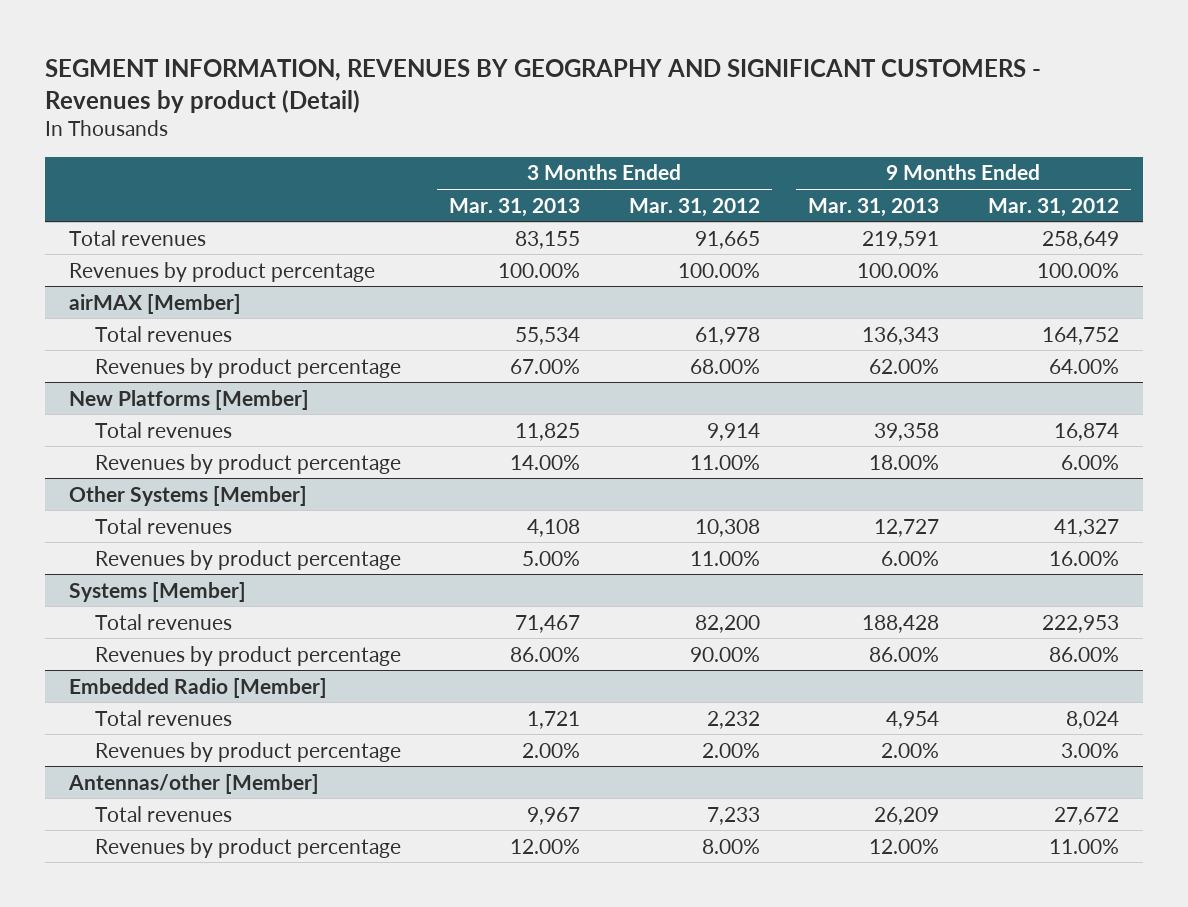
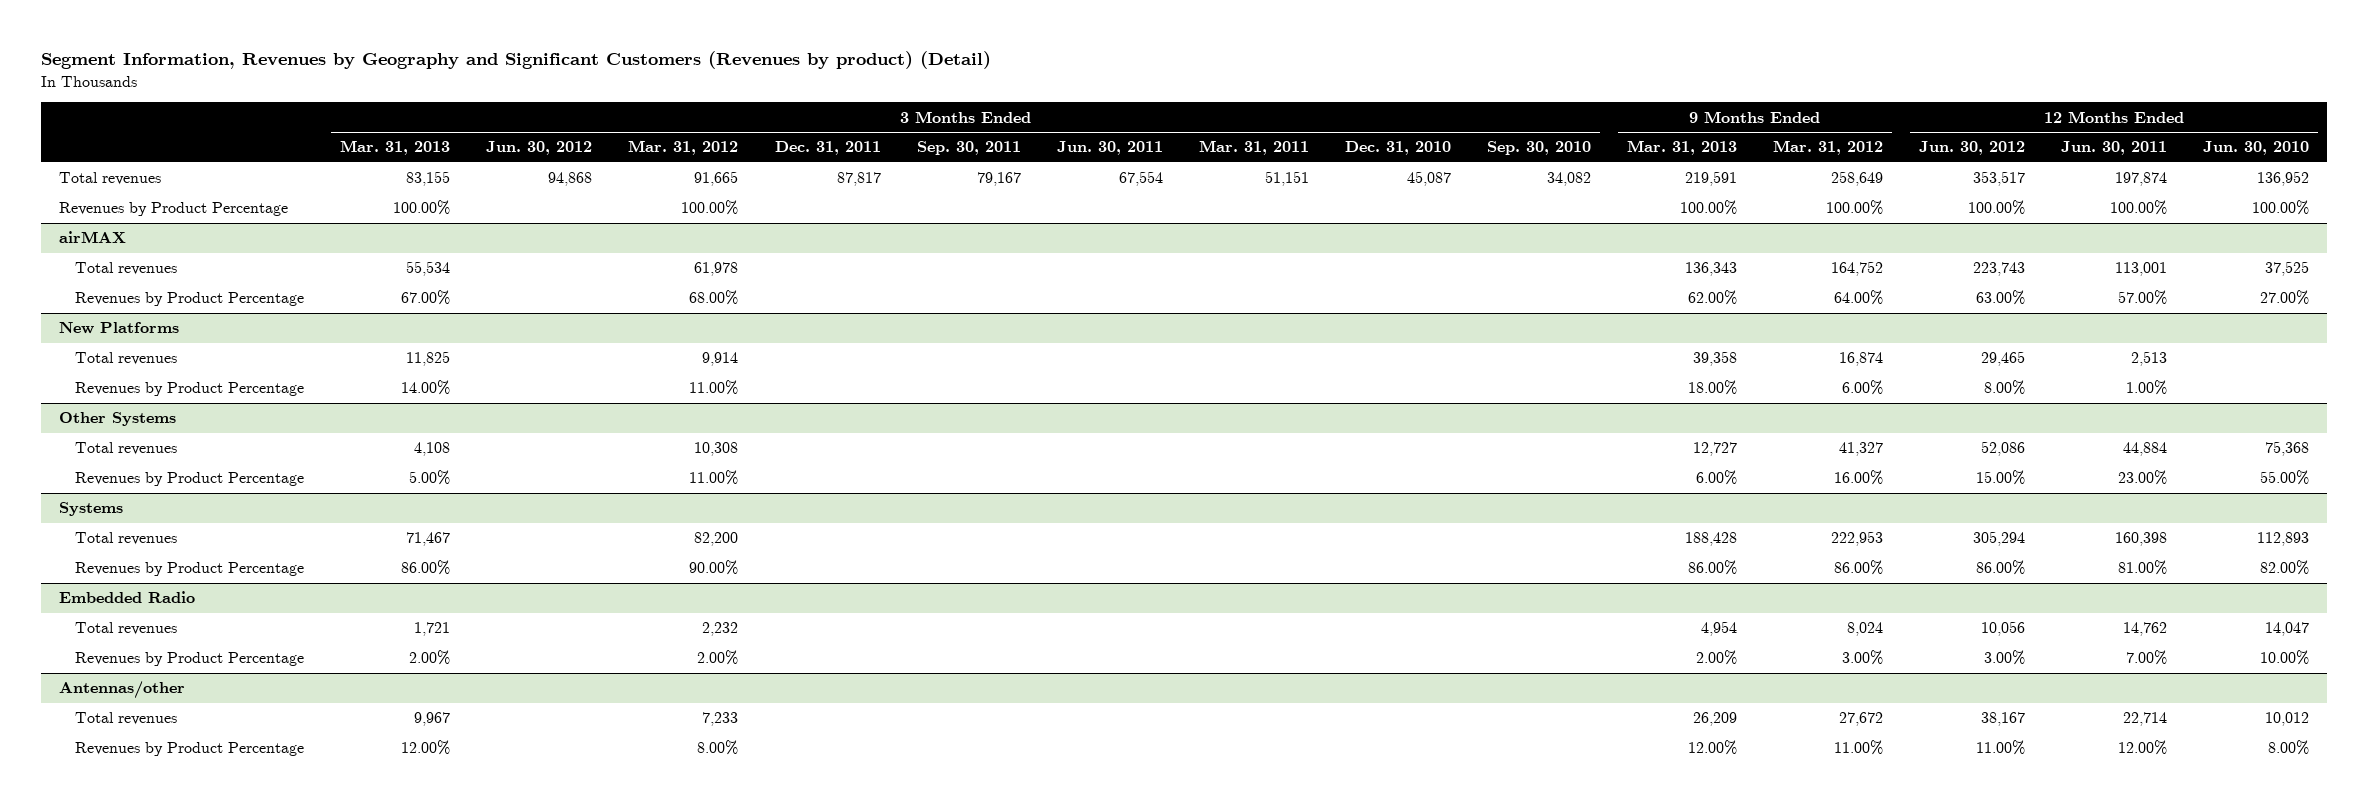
- SEGMENT INFORMATION, REVENUES BY GEOGRAPHY AND SIGNIFICANT CUSTOMERS - Revenues by product (Detail)
+ Segment Information, Revenues by Geography and Significant Customers (Revenues by product) (Detail)
- | 3 Months Ended Mar. 31, 2013 | 3 Months Ended Mar. 31, 2012 | 9 Months Ended Mar. 31, 2013 | 9 Months Ended Mar. 31, 2012
+ | 3 Months Ended Mar. 31, 2013 | 3 Months Ended Jun. 30, 2012 | 3 Months Ended Mar. 31, 2012 | 3 Months Ended Dec. 31, 2011 | 3 Months Ended Sep. 30, 2011 | 3 Months Ended Jun. 30, 2011 | 3 Months Ended Mar. 31, 2011 | 3 Months Ended Dec. 31, 2010 | 3 Months Ended Sep. 30, 2010 | 9 Months Ended Mar. 31, 2013 | 9 Months Ended Mar. 31, 2012 | 12 Months Ended Jun. 30, 2012 | 12 Months Ended Jun. 30, 2011 | 12 Months Ended Jun. 30, 2010
- Revenues by product percentage | 100.00% | 100.00% | 100.00% | 100.00%
- airMAX [Member]
+ Revenues by Product Percentage | 100.00% | | 100.00% | | | | | | | 100.00% | 100.00% | 100.00% | 100.00% | 100.00%
+ airMAX
- Revenues by product percentage | 67.00% | 68.00% | 62.00% | 64.00%
- New Platforms [Member]
+ Revenues by Product Percentage | 67.00% | | 68.00% | | | | | | | 62.00% | 64.00% | 63.00% | 57.00% | 27.00%
+ New Platforms
- Revenues by product percentage | 14.00% | 11.00% | 18.00% | 6.00%
- Other Systems [Member]
+ Revenues by Product Percentage | 14.00% | | 11.00% | | | | | | | 18.00% | 6.00% | 8.00% | 1.00% |
+ Other Systems
- Revenues by product percentage | 5.00% | 11.00% | 6.00% | 16.00%
- Systems [Member]
+ Revenues by Product Percentage | 5.00% | | 11.00% | | | | | | | 6.00% | 16.00% | 15.00% | 23.00% | 55.00%
+ Systems
- Revenues by product percentage | 86.00% | 90.00% | 86.00% | 86.00%
- Embedded Radio [Member]
+ Revenues by Product Percentage | 86.00% | | 90.00% | | | | | | | 86.00% | 86.00% | 86.00% | 81.00% | 82.00%
+ Embedded Radio
- Revenues by product percentage | 2.00% | 2.00% | 2.00% | 3.00%
- Antennas/other [Member]
+ Revenues by Product Percentage | 2.00% | | 2.00% | | | | | | | 2.00% | 3.00% | 3.00% | 7.00% | 10.00%
+ Antennas/other
- Revenues by product percentage | 12.00% | 8.00% | 12.00% | 11.00%
+ Revenues by Product Percentage | 12.00% | | 8.00% | | | | | | | 12.00% | 11.00% | 11.00% | 12.00% | 8.00%

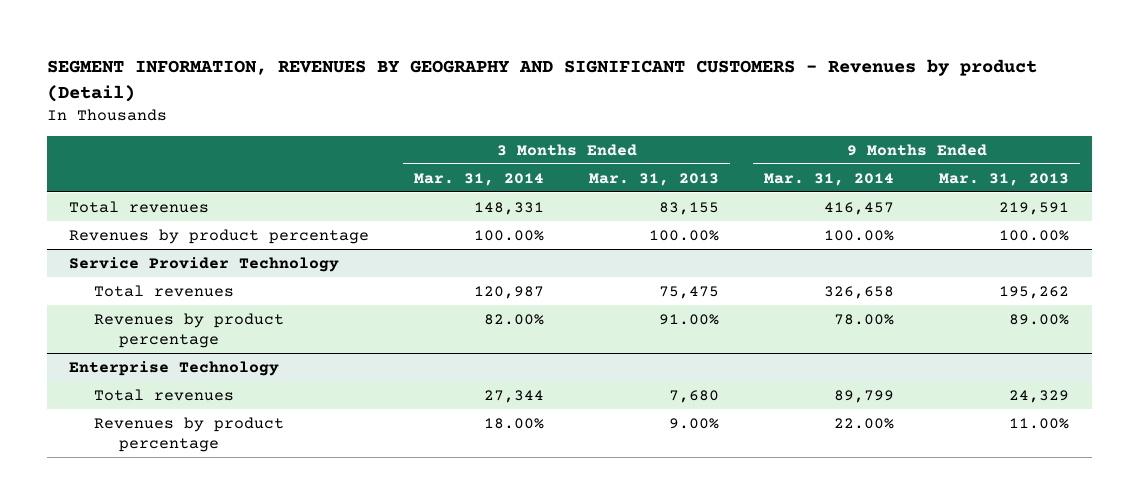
- Segment Information, Revenues by Geography and Significant Customers (Revenues by product) (Detail)
+ SEGMENT INFORMATION, REVENUES BY GEOGRAPHY AND SIGNIFICANT CUSTOMERS - Revenues by product (Detail)
- | 3 Months Ended Mar. 31, 2013 | 3 Months Ended Jun. 30, 2012 | 3 Months Ended Mar. 31, 2012 | 3 Months Ended Dec. 31, 2011 | 3 Months Ended Sep. 30, 2011 | 3 Months Ended Jun. 30, 2011 | 3 Months Ended Mar. 31, 2011 | 3 Months Ended Dec. 31, 2010 | 3 Months Ended Sep. 30, 2010 | 9 Months Ended Mar. 31, 2013 | 9 Months Ended Mar. 31, 2012 | 12 Months Ended Jun. 30, 2012 | 12 Months Ended Jun. 30, 2011 | 12 Months Ended Jun. 30, 2010
+ | 3 Months Ended Mar. 31, 2014 | 3 Months Ended Mar. 31, 2013 | 9 Months Ended Mar. 31, 2014 | 9 Months Ended Mar. 31, 2013
- Revenues by Product Percentage | 100.00% | | 100.00% | | | | | | | 100.00% | 100.00% | 100.00% | 100.00% | 100.00%
- airMAX
- Total revenues | 55,534 | | 61,978 | | | | | | | 136,343 | 164,752 | 223,743 | 113,001 | 37,525
- Revenues by Product Percentage | 67.00% | | 68.00% | | | | | | | 62.00% | 64.00% | 63.00% | 57.00% | 27.00%
- New Platforms
- Total revenues | 11,825 | | 9,914 | | | | | | | 39,358 | 16,874 | 29,465 | 2,513 |
- Revenues by Product Percentage | 14.00% | | 11.00% | | | | | | | 18.00% | 6.00% | 8.00% | 1.00% |
- Other Systems
- Total revenues | 4,108 | | 10,308 | | | | | | | 12,727 | 41,327 | 52,086 | 44,884 | 75,368
- Revenues by Product Percentage | 5.00% | | 11.00% | | | | | | | 6.00% | 16.00% | 15.00% | 23.00% | 55.00%
- Systems
- Total revenues | 71,467 | | 82,200 | | | | | | | 188,428 | 222,953 | 305,294 | 160,398 | 112,893
- Revenues by Product Percentage | 86.00% | | 90.00% | | | | | | | 86.00% | 86.00% | 86.00% | 81.00% | 82.00%
- Embedded Radio
- Total revenues | 1,721 | | 2,232 | | | | | | | 4,954 | 8,024 | 10,056 | 14,762 | 14,047
- Revenues by Product Percentage | 2.00% | | 2.00% | | | | | | | 2.00% | 3.00% | 3.00% | 7.00% | 10.00%
- Antennas/other
- Total revenues | 9,967 | | 7,233 | | | | | | | 26,209 | 27,672 | 38,167 | 22,714 | 10,012
- Revenues by Product Percentage | 12.00% | | 8.00% | | | | | | | 12.00% | 11.00% | 11.00% | 12.00% | 8.00%
+ Revenues by product percentage | 100.00% | 100.00% | 100.00% | 100.00%
+ Service Provider Technology
+ Total revenues | 120,987 | 75,475 | 326,658 | 195,262
+ Revenues by product percentage | 82.00% | 91.00% | 78.00% | 89.00%
+ Enterprise Technology
+ Total revenues | 27,344 | 7,680 | 89,799 | 24,329
+ Revenues by product percentage | 18.00% | 9.00% | 22.00% | 11.00%

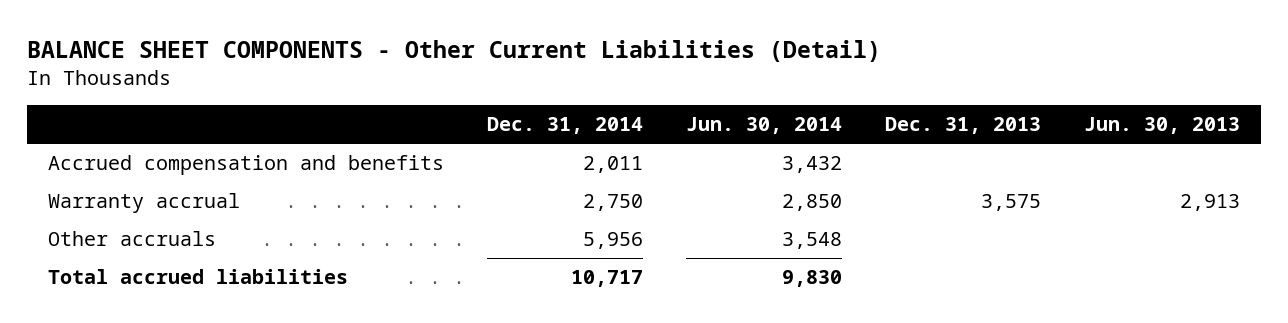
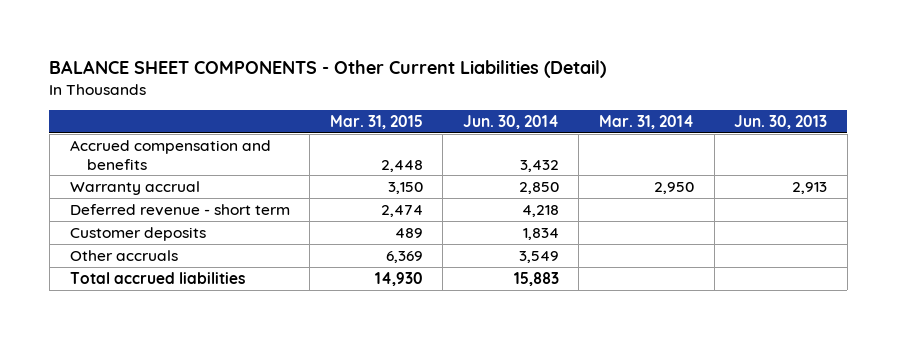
- | Dec. 31, 2014 | Jun. 30, 2014 | Dec. 31, 2013 | Jun. 30, 2013
+ | Mar. 31, 2015 | Jun. 30, 2014 | Mar. 31, 2014 | Jun. 30, 2013
- Other accruals | 5,956 | 3,548 | |
- Total accrued liabilities | 10,717 | 9,830 | |
+ Deferred revenue - short term | 2,474 | 4,218 | |
+ Customer deposits | 489 | 1,834 | |
+ Other accruals | 6,369 | 3,549 | |
+ Total accrued liabilities | 14,930 | 15,883 | |

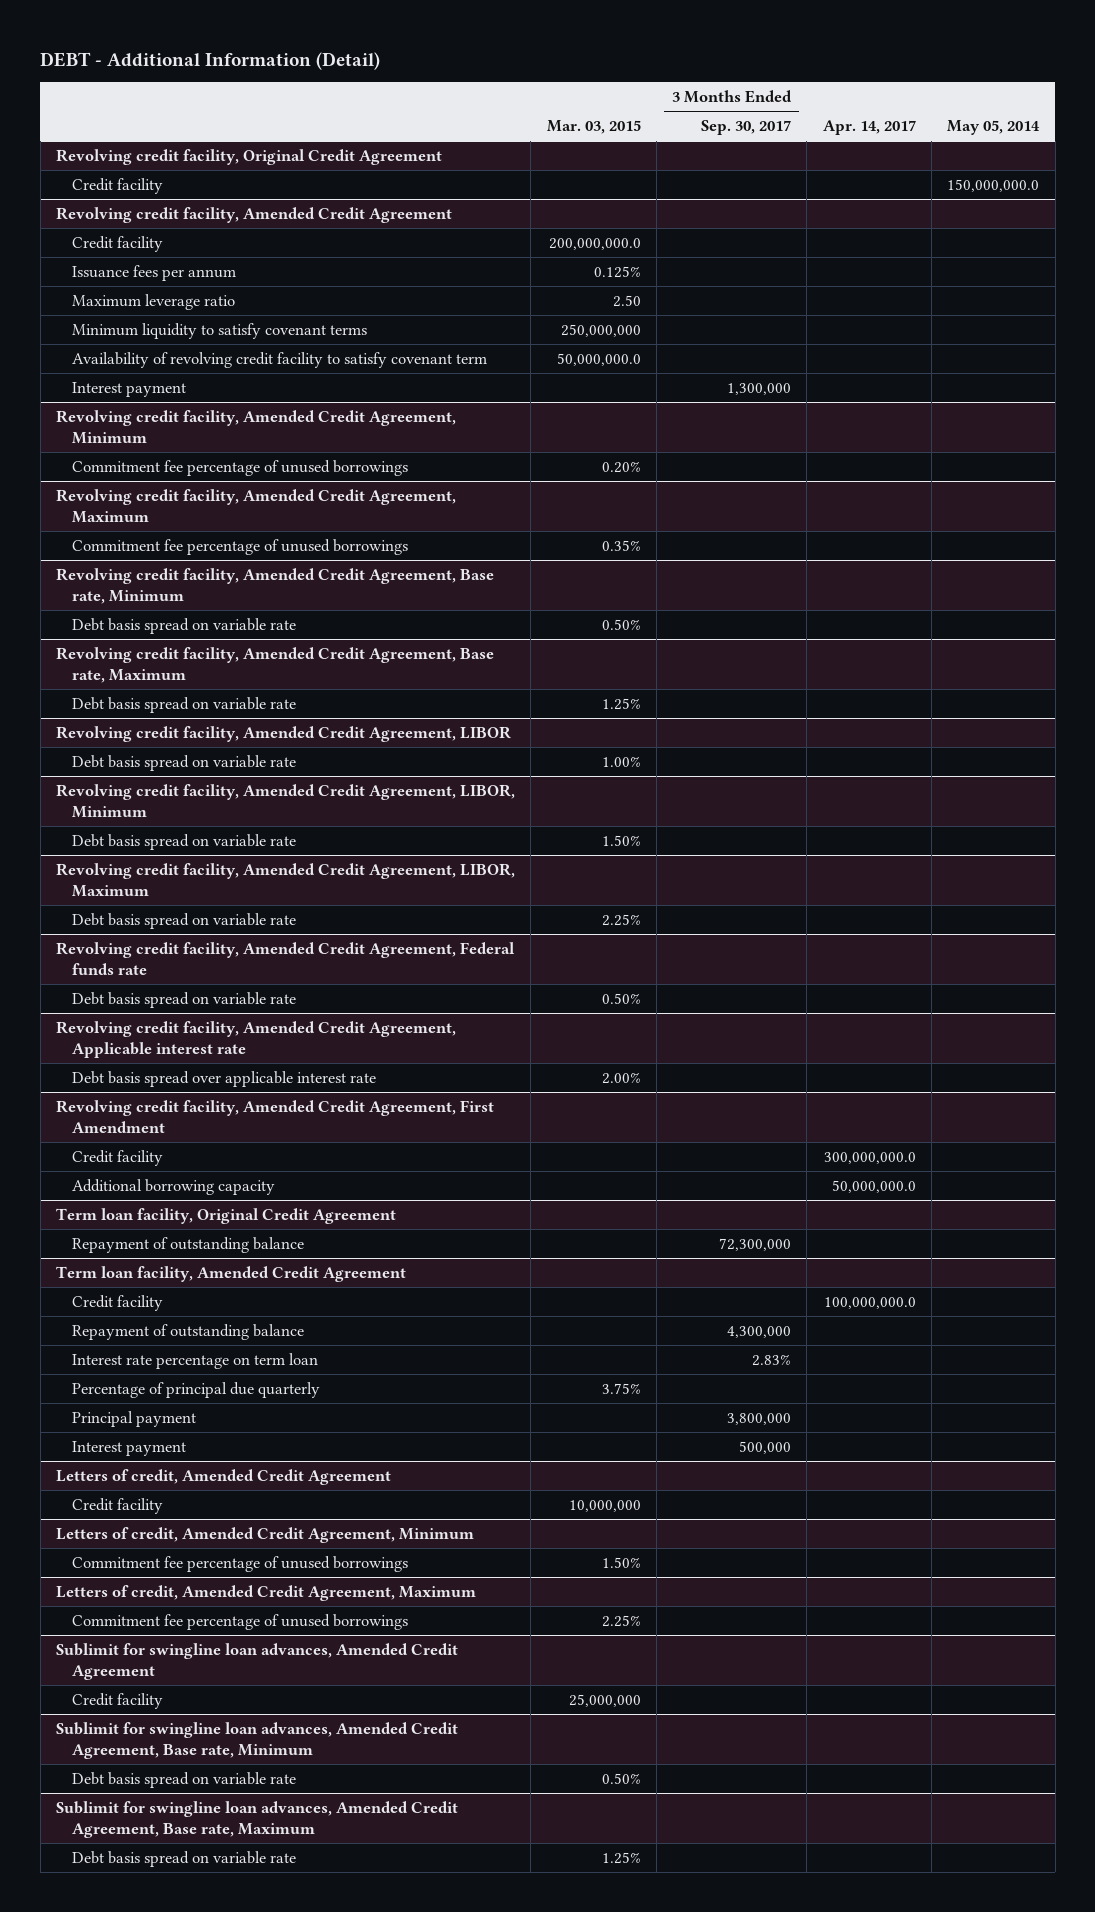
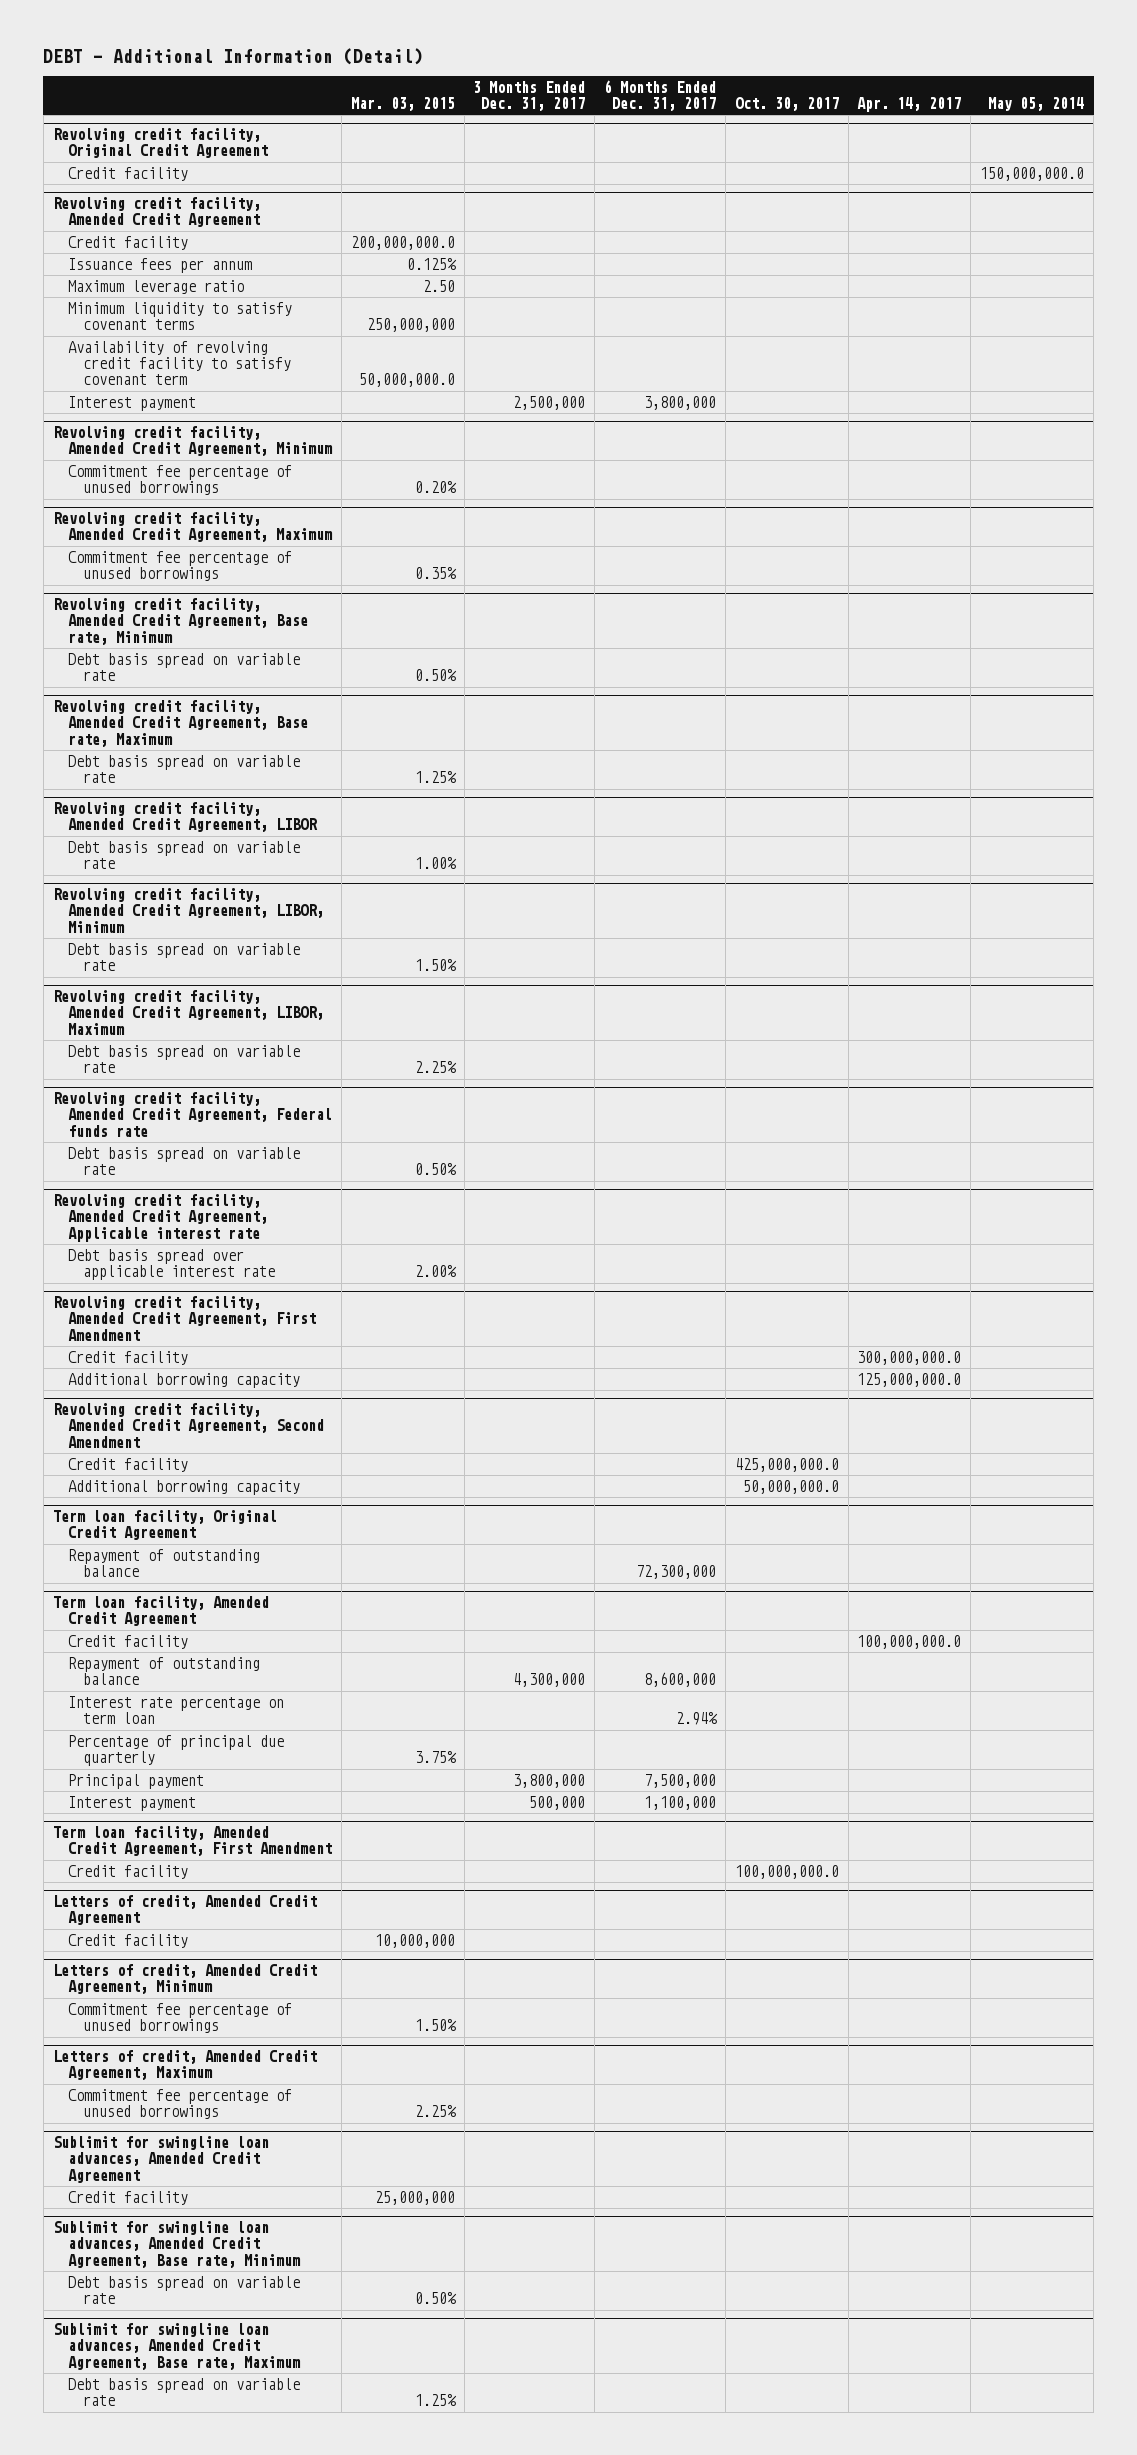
- | Mar. 03, 2015 | 3 Months Ended Sep. 30, 2017 | Apr. 14, 2017 | May 05, 2014
+ | Mar. 03, 2015 | 3 Months Ended Dec. 31, 2017 | 6 Months Ended Dec. 31, 2017 | Oct. 30, 2017 | Apr. 14, 2017 | May 05, 2014
@ Revolving credit facility, Amended Credit Agreement, First Amendment
- Additional borrowing capacity | | | 50,000,000.0 |
+ Additional borrowing capacity | | | | | 125,000,000.0 |
+ Revolving credit facility, Amended Credit Agreement, Second Amendment
+ Credit facility | | | | 425,000,000.0 | |
+ Additional borrowing capacity | | | | 50,000,000.0 | |
+ Term loan facility, Amended Credit Agreement, First Amendment
+ Credit facility | | | | 100,000,000.0 | |

